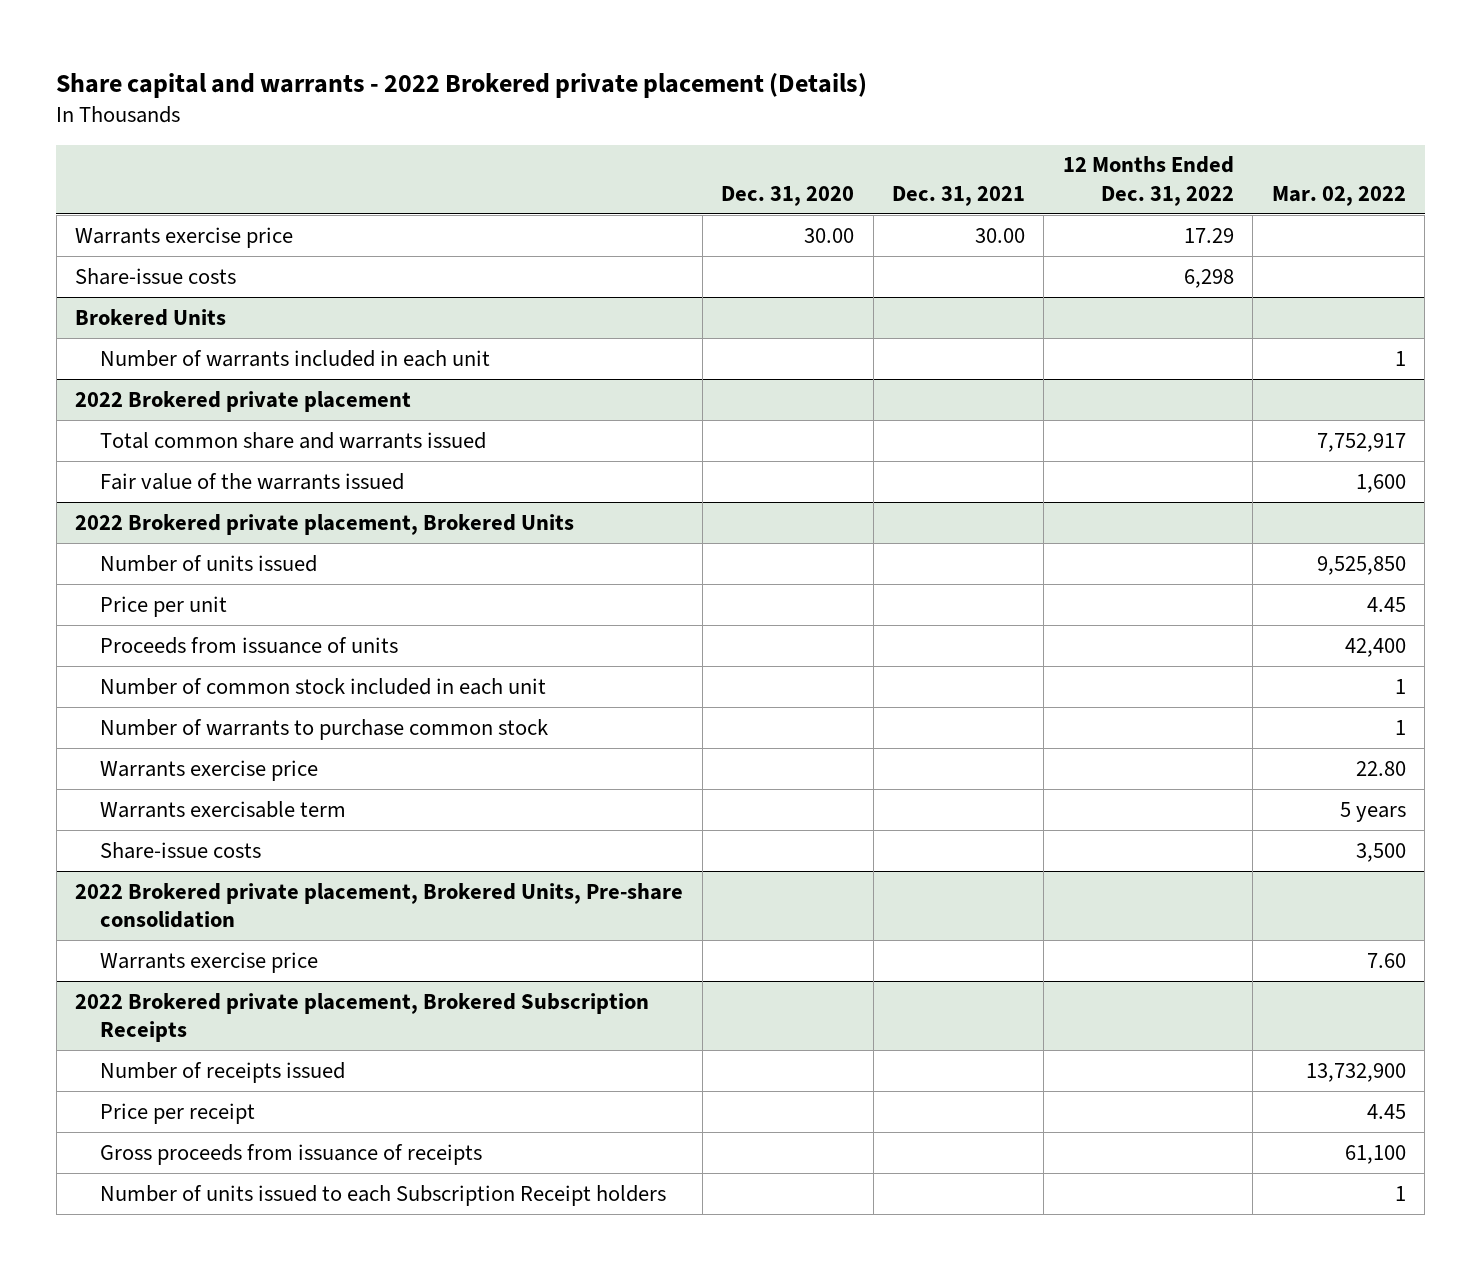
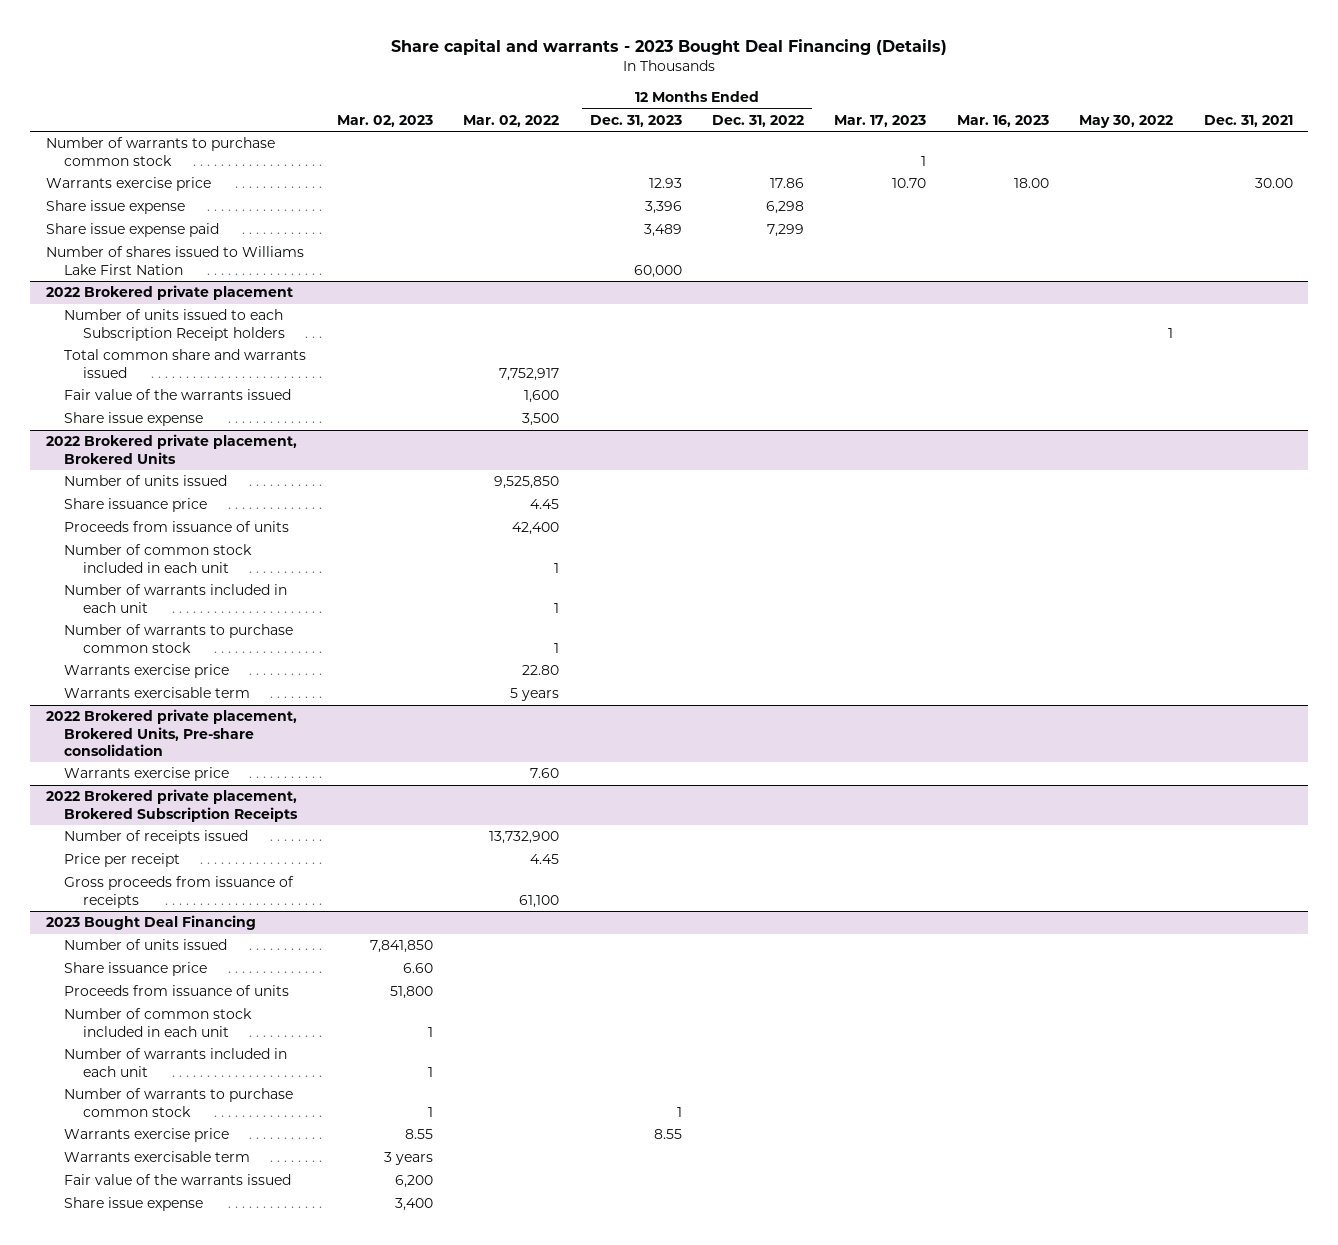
- Share capital and warrants - 2022 Brokered private placement (Details)
+ Share capital and warrants - 2023 Bought Deal Financing (Details)
- | Dec. 31, 2020 | Dec. 31, 2021 | 12 Months Ended Dec. 31, 2022 | Mar. 02, 2022
+ | Mar. 02, 2023 | Mar. 02, 2022 | 12 Months Ended Dec. 31, 2023 | 12 Months Ended Dec. 31, 2022 | Mar. 17, 2023 | Mar. 16, 2023 | May 30, 2022 | Dec. 31, 2021
- Warrants exercise price | 30.00 | 30.00 | 17.29 |
- Share-issue costs | | | 6,298 |
- Brokered Units
- Number of warrants included in each unit | | | | 1
+ Number of warrants to purchase common stock | | | | | 1 | | |
+ Warrants exercise price | | | 12.93 | 17.86 | 10.70 | 18.00 | | 30.00
+ Share issue expense | | | 3,396 | 6,298 | | | |
+ Share issue expense paid | | | 3,489 | 7,299 | | | |
+ Number of shares issued to Williams Lake First Nation | | | 60,000 | | | | |
@ 2022 Brokered private placement
+ Number of units issued to each Subscription Receipt holders | | | | | | | 1 |
+ Share issue expense | | 3,500 | | | | | |
@ 2022 Brokered private placement, Brokered Units
- Price per unit | | | | 4.45
+ Share issuance price | | 4.45 | | | | | |
+ Number of warrants included in each unit | | 1 | | | | | |
- Share-issue costs | | | | 3,500
@ 2022 Brokered private placement, Brokered Subscription Receipts
- Number of units issued to each Subscription Receipt holders | | | | 1
+ 2023 Bought Deal Financing
+ Number of units issued | 7,841,850 | | | | | | |
+ Share issuance price | 6.60 | | | | | | |
+ Proceeds from issuance of units | 51,800 | | | | | | |
+ Number of common stock included in each unit | 1 | | | | | | |
+ Number of warrants included in each unit | 1 | | | | | | |
+ Number of warrants to purchase common stock | 1 | | 1 | | | | |
+ Warrants exercise price | 8.55 | | 8.55 | | | | |
+ Warrants exercisable term | 3 years | | | | | | |
+ Fair value of the warrants issued | 6,200 | | | | | | |
+ Share issue expense | 3,400 | | | | | | |

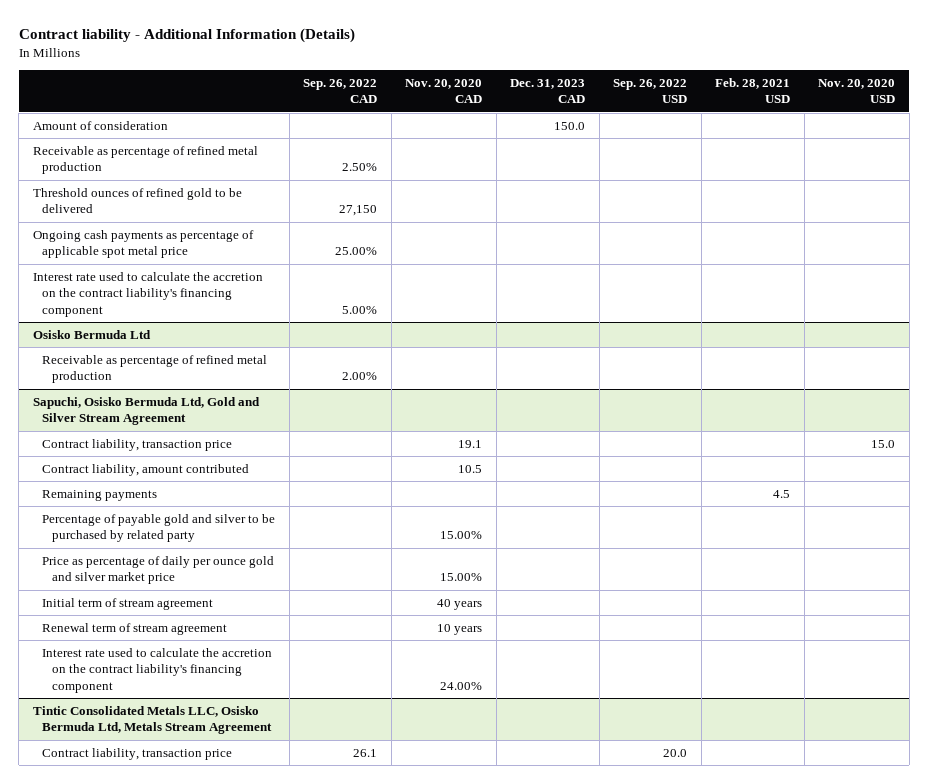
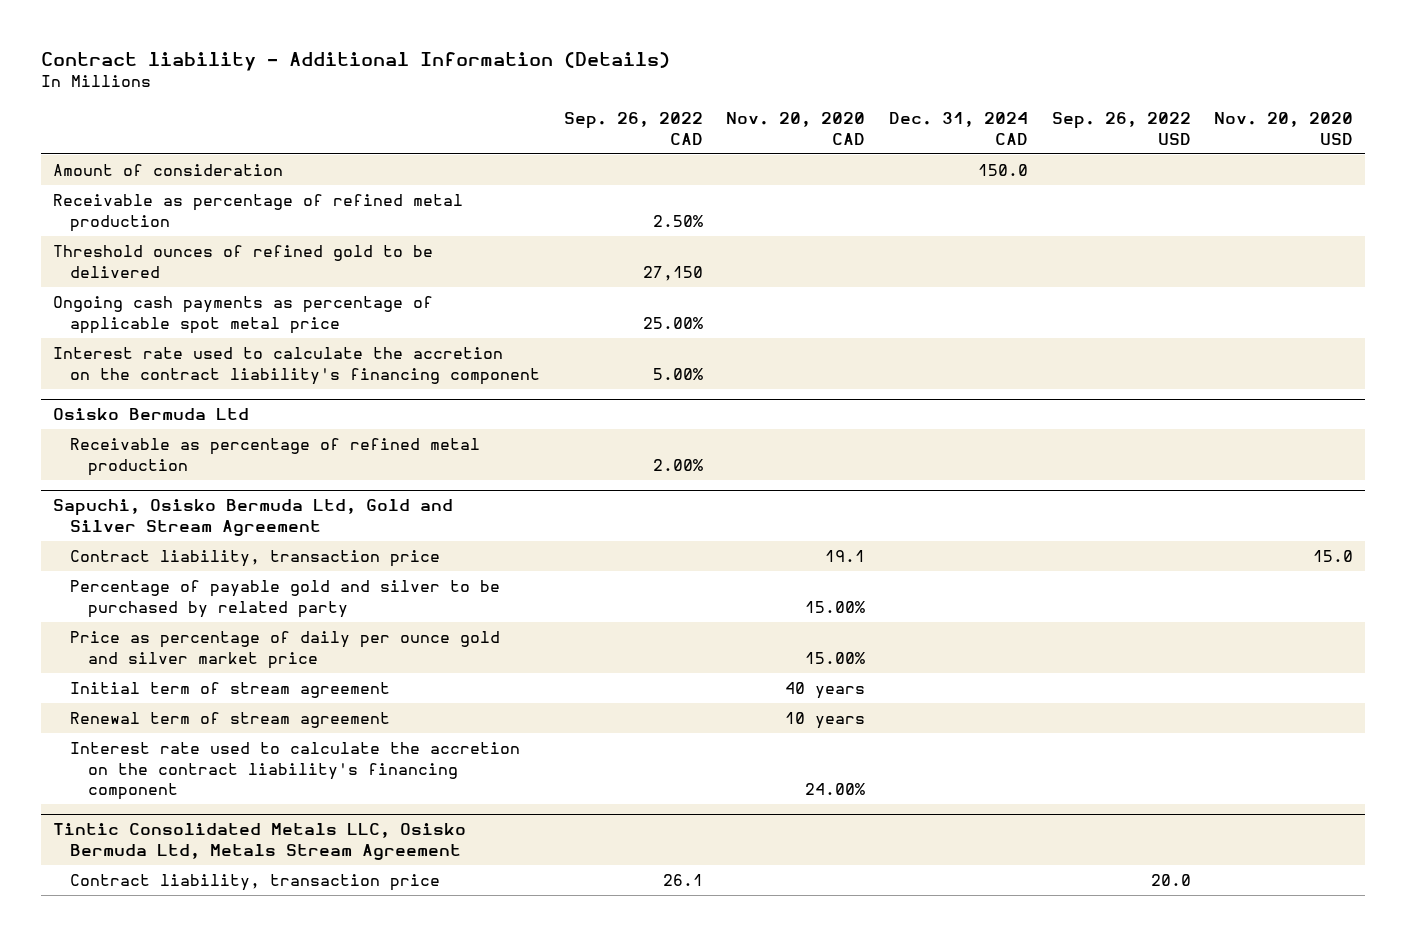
- | Sep. 26, 2022 CAD | Nov. 20, 2020 CAD | Dec. 31, 2023 CAD | Sep. 26, 2022 USD | Feb. 28, 2021 USD | Nov. 20, 2020 USD
+ | Sep. 26, 2022 CAD | Nov. 20, 2020 CAD | Dec. 31, 2024 CAD | Sep. 26, 2022 USD | Nov. 20, 2020 USD
@ Sapuchi, Osisko Bermuda Ltd, Gold and Silver Stream Agreement
- Contract liability, amount contributed | | 10.5 | | | |
- Remaining payments | | | | | 4.5 |

